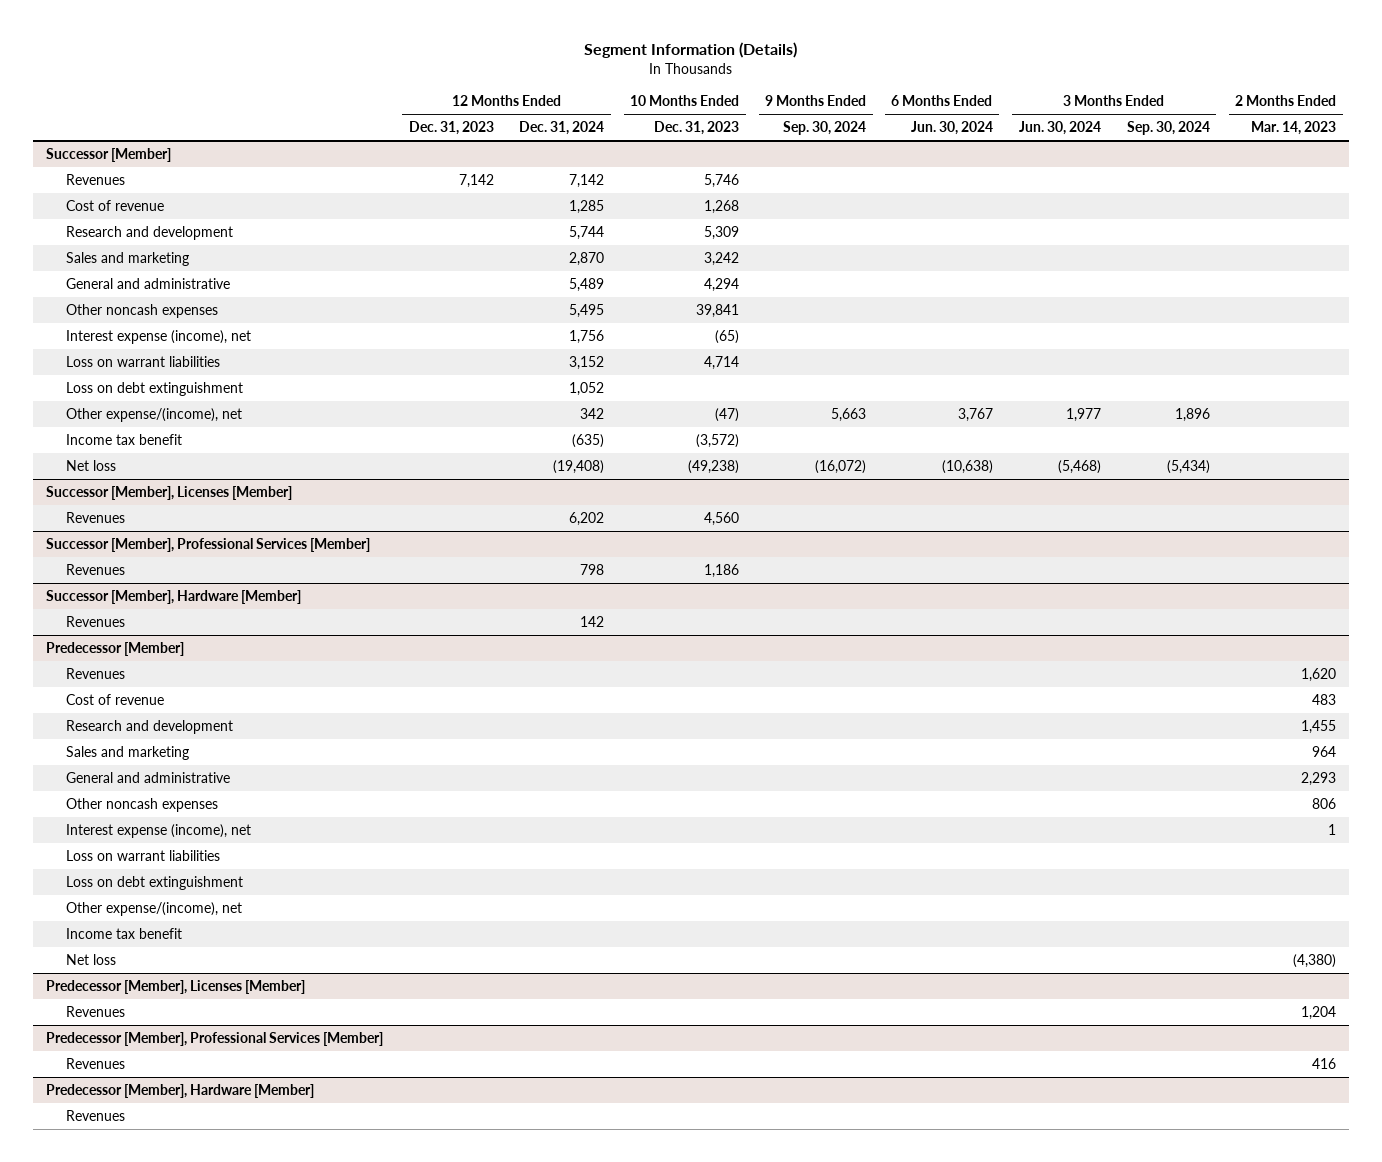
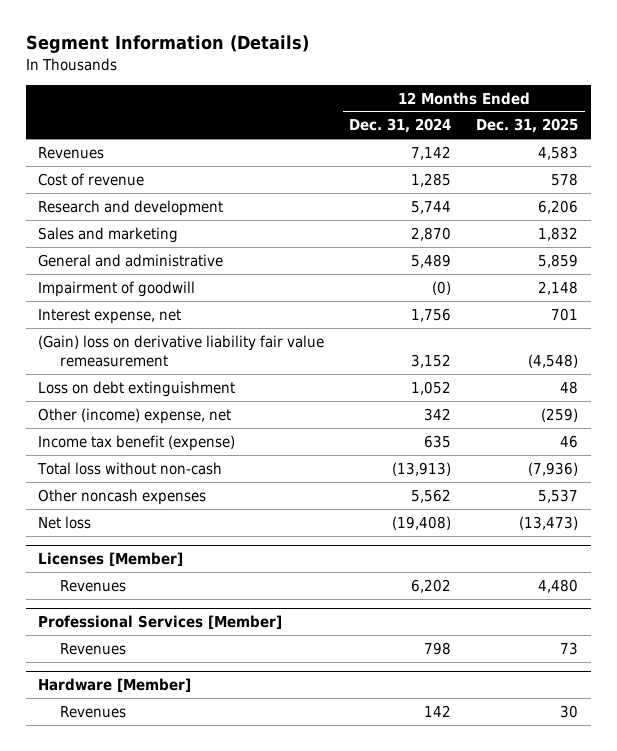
- | 12 Months Ended Dec. 31, 2023 | 12 Months Ended Dec. 31, 2024 | 10 Months Ended Dec. 31, 2023 | 9 Months Ended Sep. 30, 2024 | 6 Months Ended Jun. 30, 2024 | 3 Months Ended Jun. 30, 2024 | 3 Months Ended Sep. 30, 2024 | 2 Months Ended Mar. 14, 2023
+ | 12 Months Ended Dec. 31, 2024 | 12 Months Ended Dec. 31, 2025
- Successor [Member]
- Other noncash expenses | | 5,495 | 39,841 | | | | |
- Interest expense (income), net | | 1,756 | (65) | | | | |
- Loss on warrant liabilities | | 3,152 | 4,714 | | | | |
+ Impairment of goodwill | (0) | 2,148
+ Interest expense, net | 1,756 | 701
+ (Gain) loss on derivative liability fair value remeasurement | 3,152 | (4,548)
- Other expense/(income), net | | 342 | (47) | 5,663 | 3,767 | 1,977 | 1,896 |
- Income tax benefit | | (635) | (3,572) | | | | |
+ Other (income) expense, net | 342 | (259)
+ Income tax benefit (expense) | 635 | 46
+ Total loss without non-cash | (13,913) | (7,936)
+ Other noncash expenses | 5,562 | 5,537
- Successor [Member], Licenses [Member]
+ Licenses [Member]
- Successor [Member], Professional Services [Member]
+ Professional Services [Member]
- Successor [Member], Hardware [Member]
+ Hardware [Member]
- Predecessor [Member]
- Revenues | | | | | | | | 1,620
- Cost of revenue | | | | | | | | 483
- Research and development | | | | | | | | 1,455
- Sales and marketing | | | | | | | | 964
- General and administrative | | | | | | | | 2,293
- Other noncash expenses | | | | | | | | 806
- Interest expense (income), net | | | | | | | | 1
- Loss on warrant liabilities
- Loss on debt extinguishment
- Other expense/(income), net
- Income tax benefit
- Net loss | | | | | | | | (4,380)
- Predecessor [Member], Licenses [Member]
- Revenues | | | | | | | | 1,204
- Predecessor [Member], Professional Services [Member]
- Revenues | | | | | | | | 416
- Predecessor [Member], Hardware [Member]
- Revenues

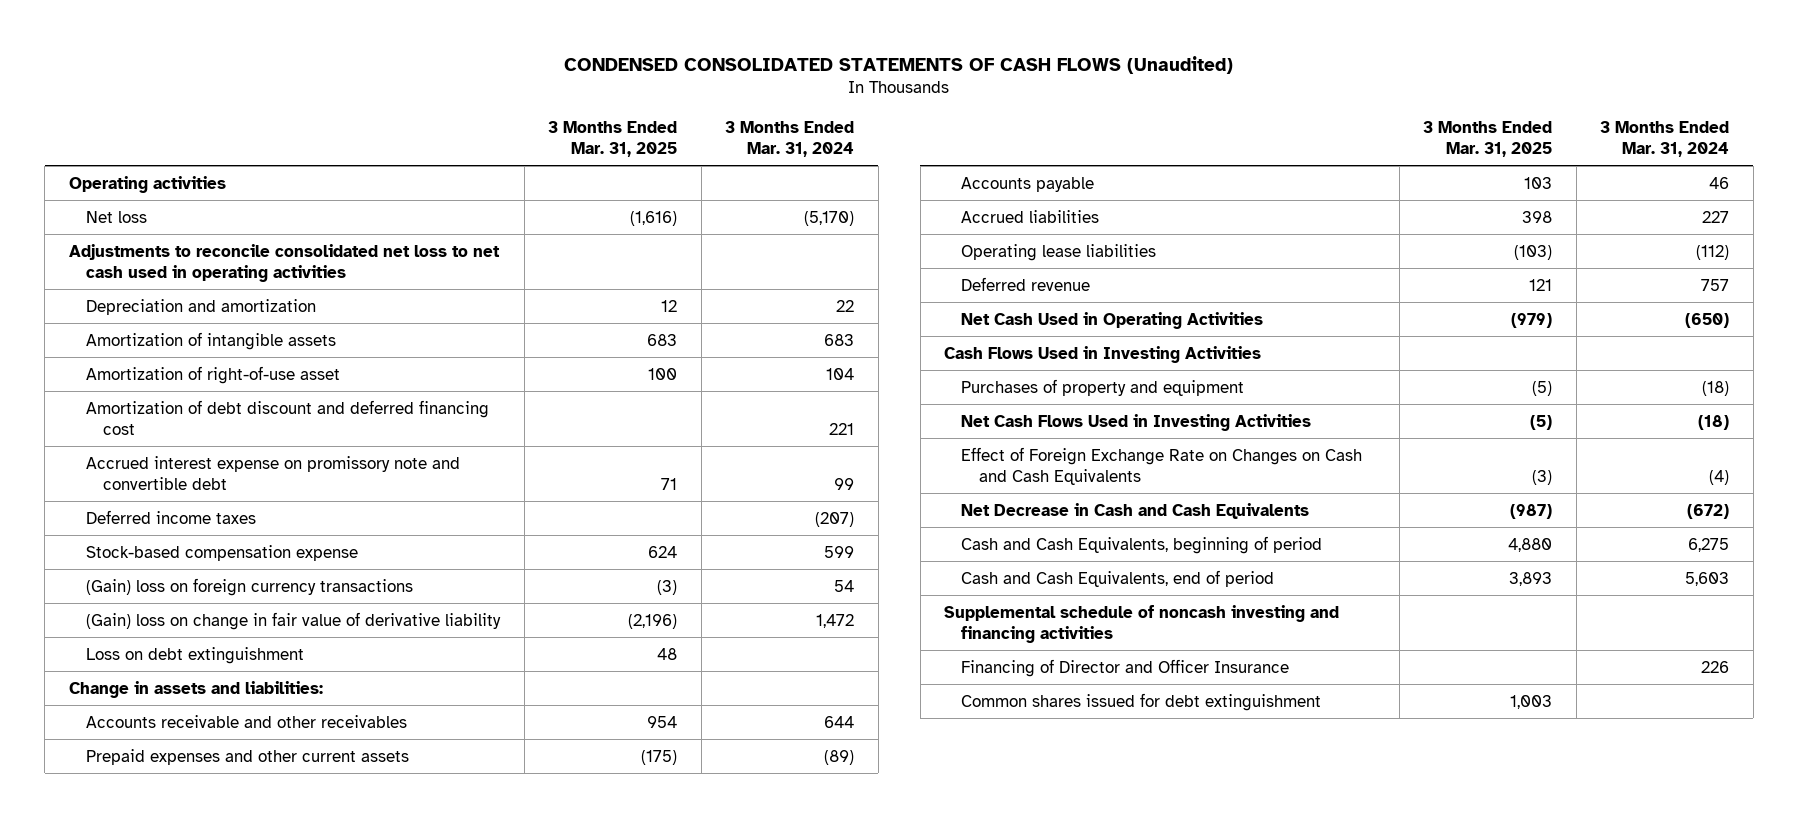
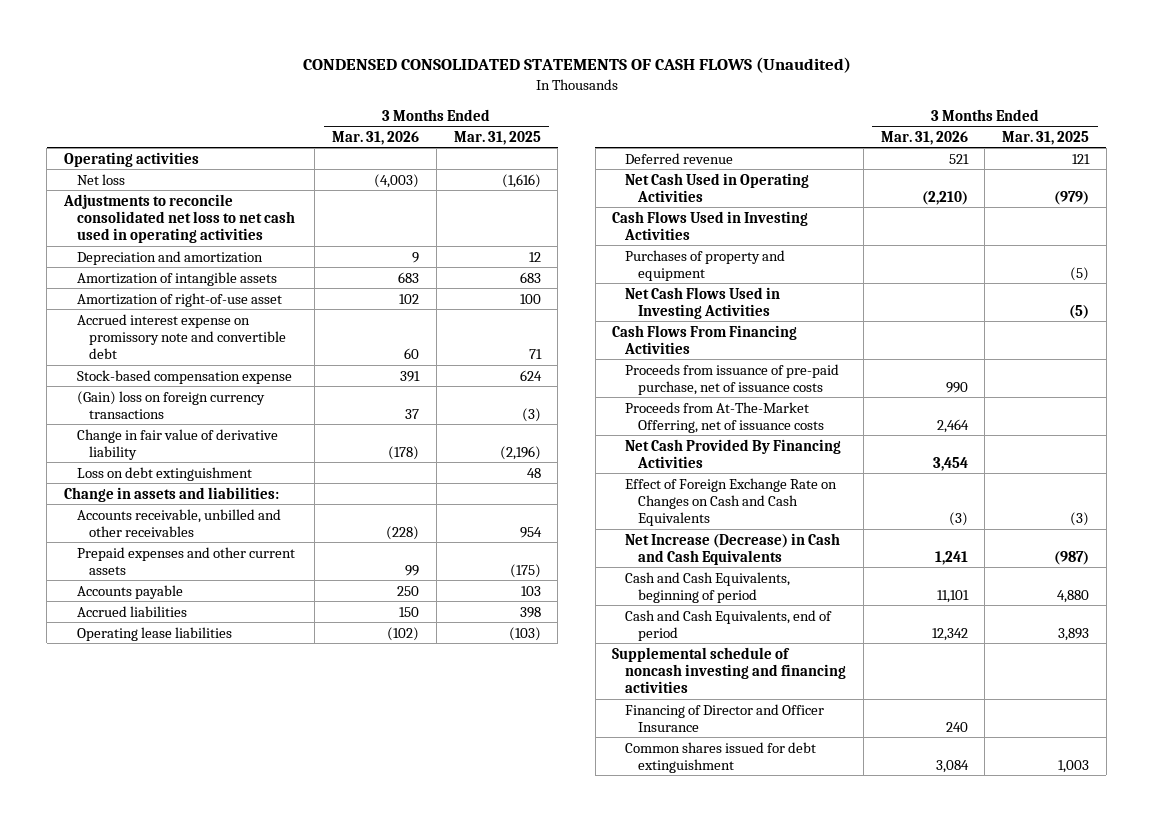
- | 3 Months Ended Mar. 31, 2025 | 3 Months Ended Mar. 31, 2024
+ | 3 Months Ended Mar. 31, 2026 | 3 Months Ended Mar. 31, 2025
- Amortization of debt discount and deferred financing cost | | 221
- Deferred income taxes | | (207)
- (Gain) loss on change in fair value of derivative liability | (2,196) | 1,472
+ Change in fair value of derivative liability | (178) | (2,196)
- Accounts receivable and other receivables | 954 | 644
+ Accounts receivable, unbilled and other receivables | (228) | 954
+ Cash Flows From Financing Activities
+ Proceeds from issuance of pre-paid purchase, net of issuance costs | 990 |
+ Proceeds from At-The-Market Offerring, net of issuance costs | 2,464 |
+ Net Cash Provided By Financing Activities | 3,454 |
- Net Decrease in Cash and Cash Equivalents | (987) | (672)
+ Net Increase (Decrease) in Cash and Cash Equivalents | 1,241 | (987)

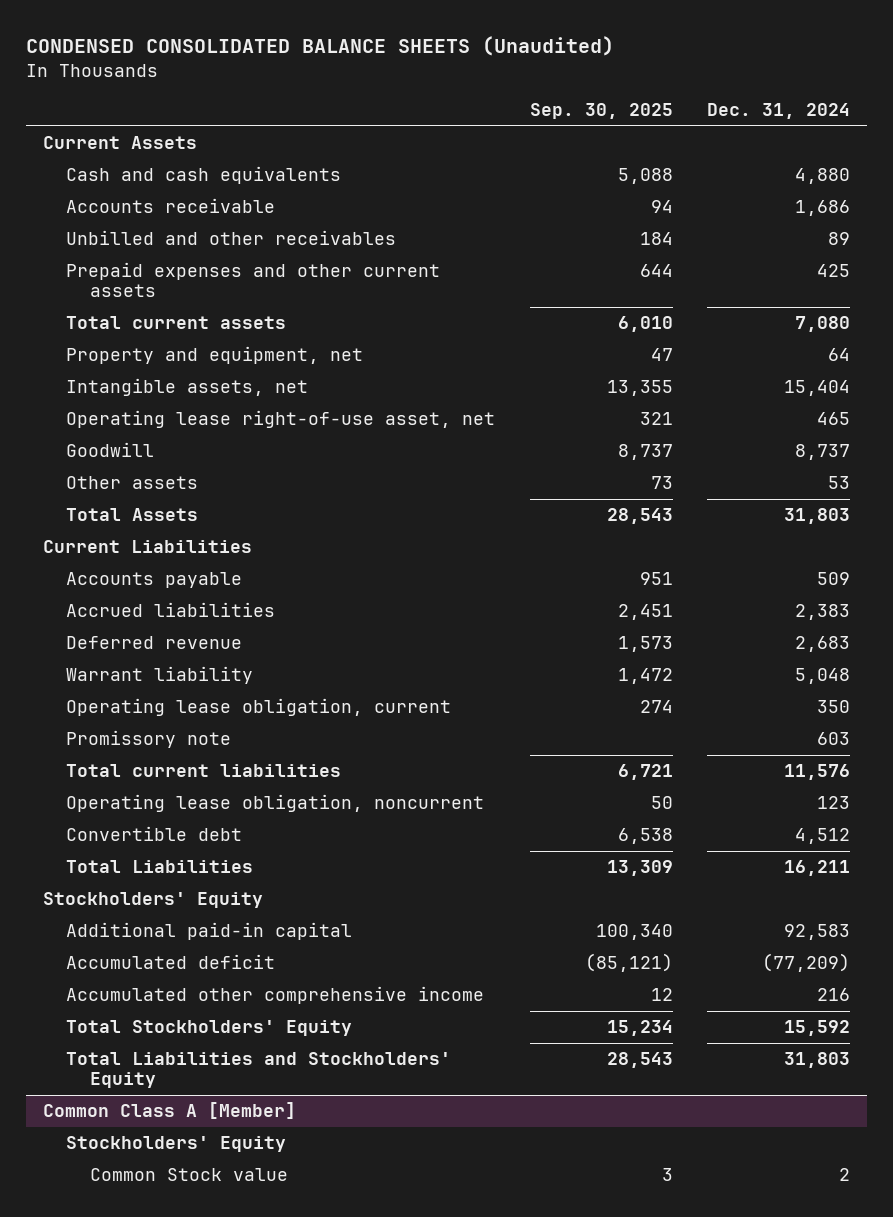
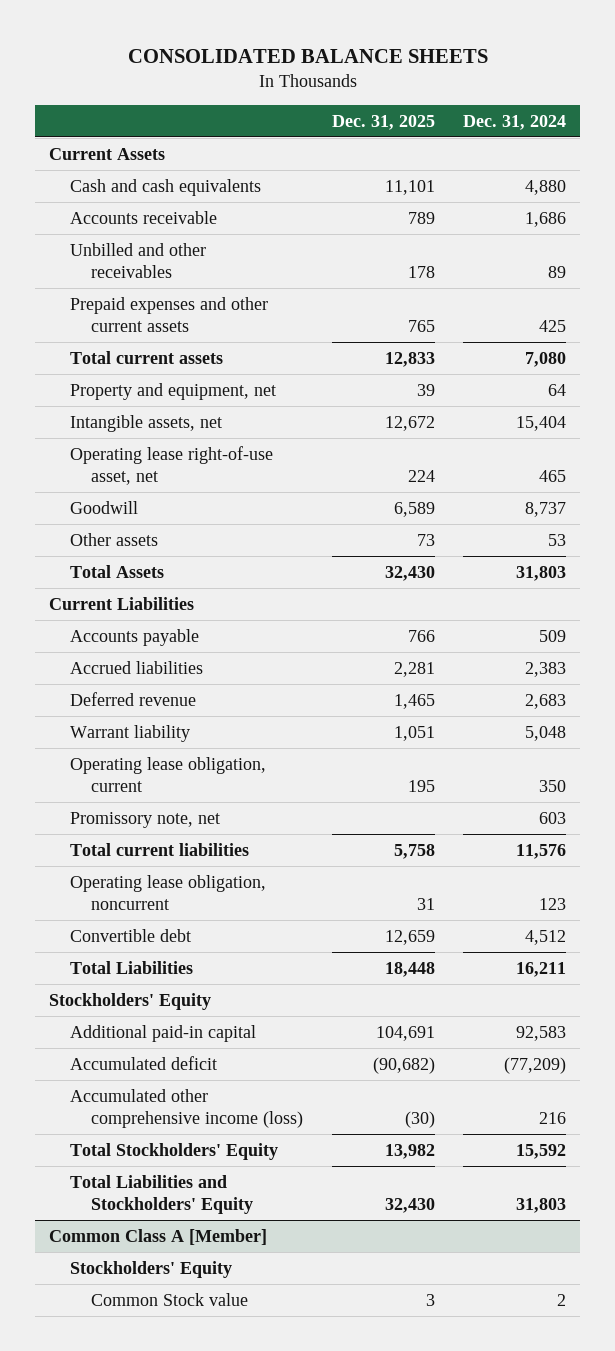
- CONDENSED CONSOLIDATED BALANCE SHEETS (Unaudited)
+ CONSOLIDATED BALANCE SHEETS
- | Sep. 30, 2025 | Dec. 31, 2024
+ | Dec. 31, 2025 | Dec. 31, 2024
- Promissory note | | 603
+ Promissory note, net | | 603
- Accumulated other comprehensive income | 12 | 216
+ Accumulated other comprehensive income (loss) | (30) | 216

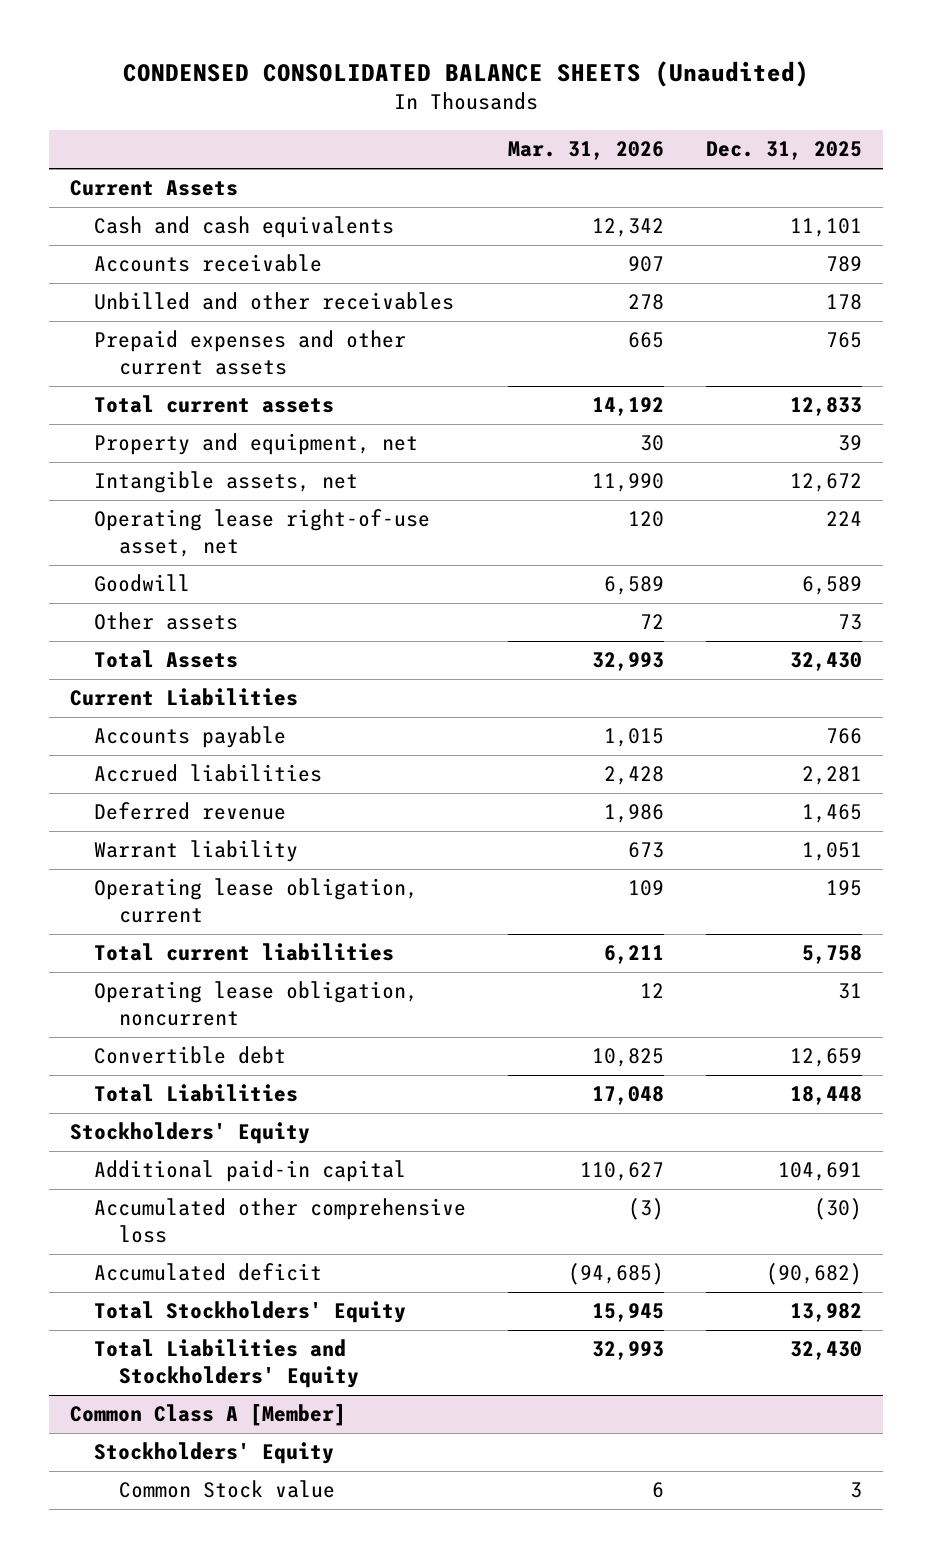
- CONSOLIDATED BALANCE SHEETS
+ CONDENSED CONSOLIDATED BALANCE SHEETS (Unaudited)
- | Dec. 31, 2025 | Dec. 31, 2024
+ | Mar. 31, 2026 | Dec. 31, 2025
- Promissory note, net | | 603
+ Accumulated other comprehensive loss | (3) | (30)
- Accumulated other comprehensive income (loss) | (30) | 216

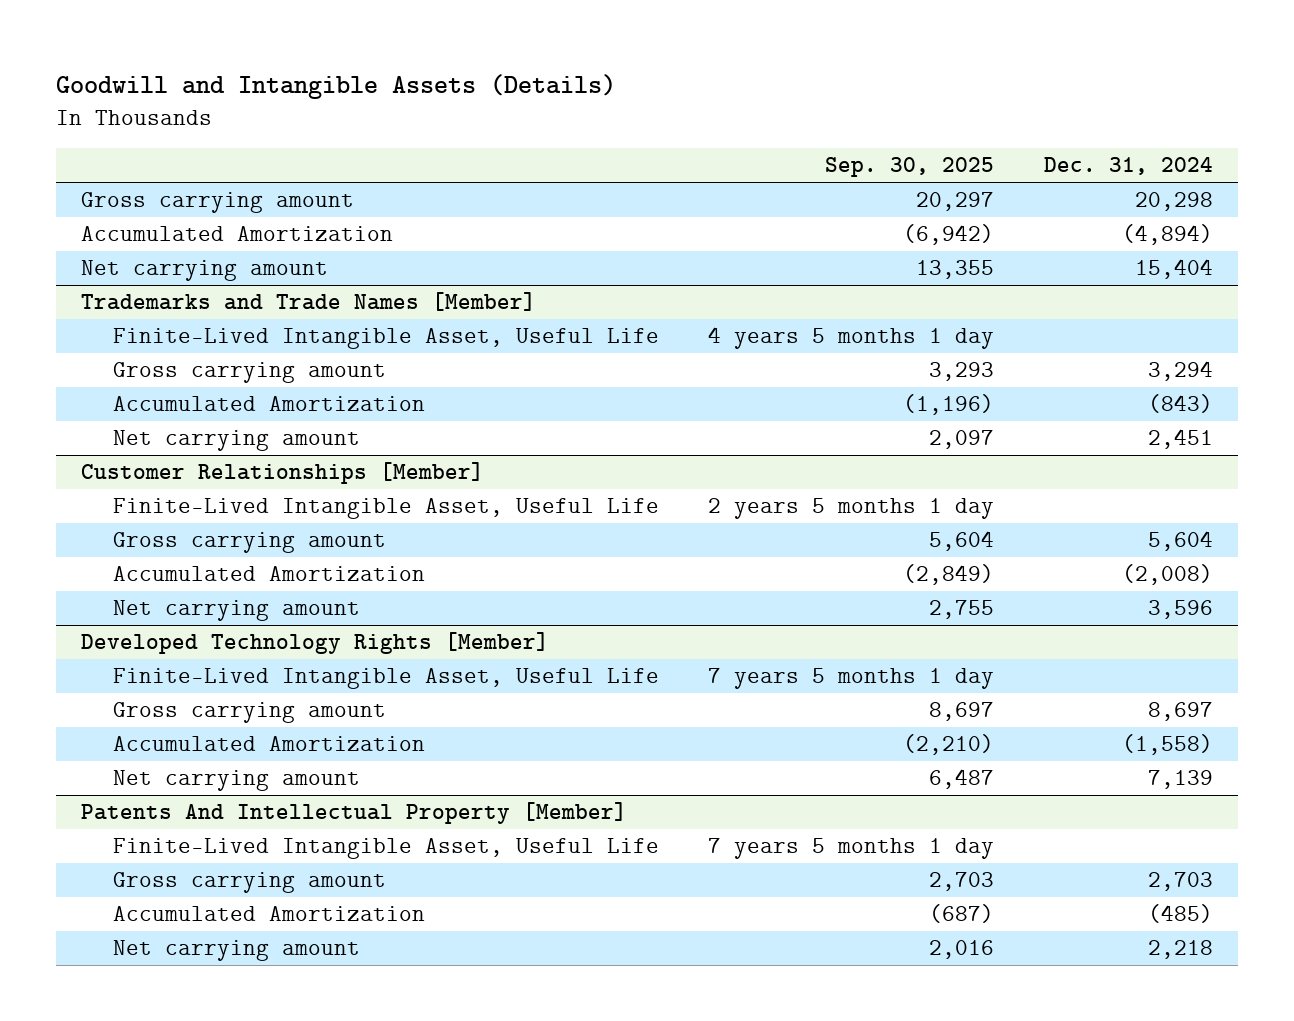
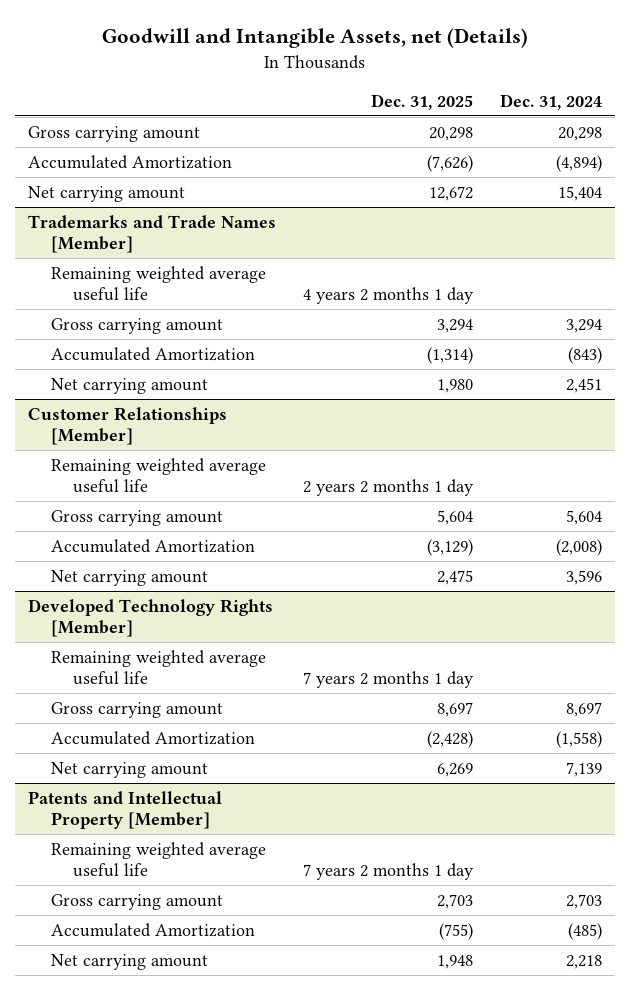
- Goodwill and Intangible Assets (Details)
+ Goodwill and Intangible Assets, net (Details)
- | Sep. 30, 2025 | Dec. 31, 2024
+ | Dec. 31, 2025 | Dec. 31, 2024
@ Trademarks and Trade Names [Member]
- Finite-Lived Intangible Asset, Useful Life | 4 years 5 months 1 day |
+ Remaining weighted average useful life | 4 years 2 months 1 day |
@ Customer Relationships [Member]
- Finite-Lived Intangible Asset, Useful Life | 2 years 5 months 1 day |
+ Remaining weighted average useful life | 2 years 2 months 1 day |
@ Developed Technology Rights [Member]
- Finite-Lived Intangible Asset, Useful Life | 7 years 5 months 1 day |
+ Remaining weighted average useful life | 7 years 2 months 1 day |
- Patents And Intellectual Property [Member]
- Finite-Lived Intangible Asset, Useful Life | 7 years 5 months 1 day |
+ Patents and Intellectual Property [Member]
+ Remaining weighted average useful life | 7 years 2 months 1 day |

